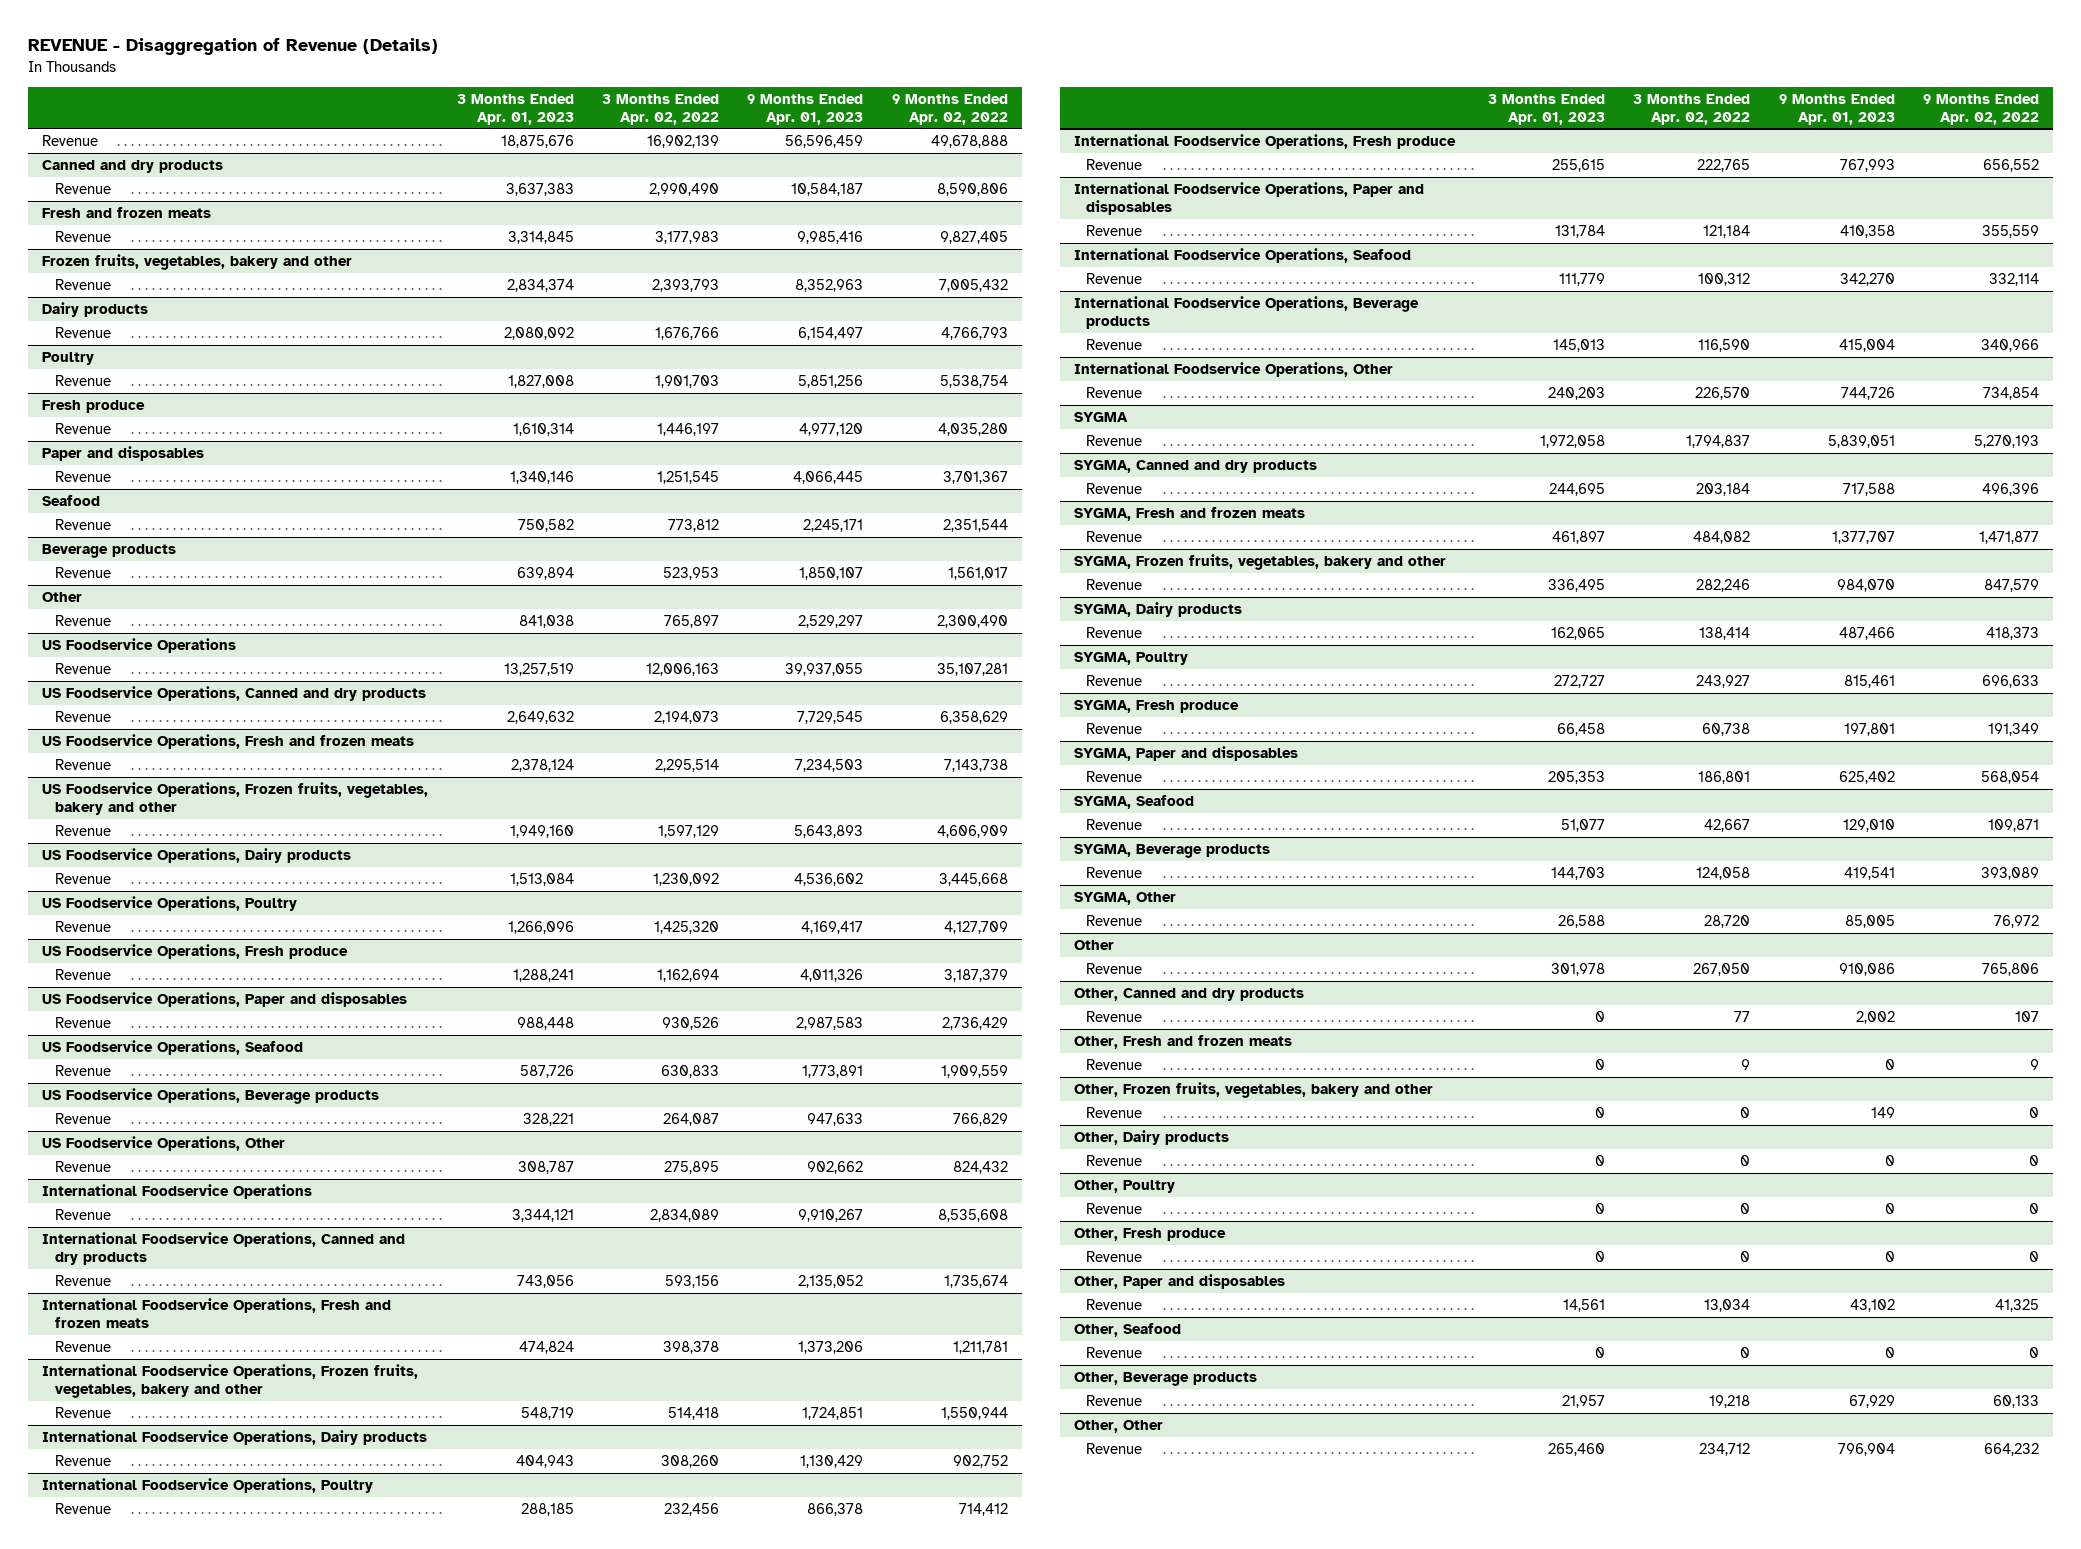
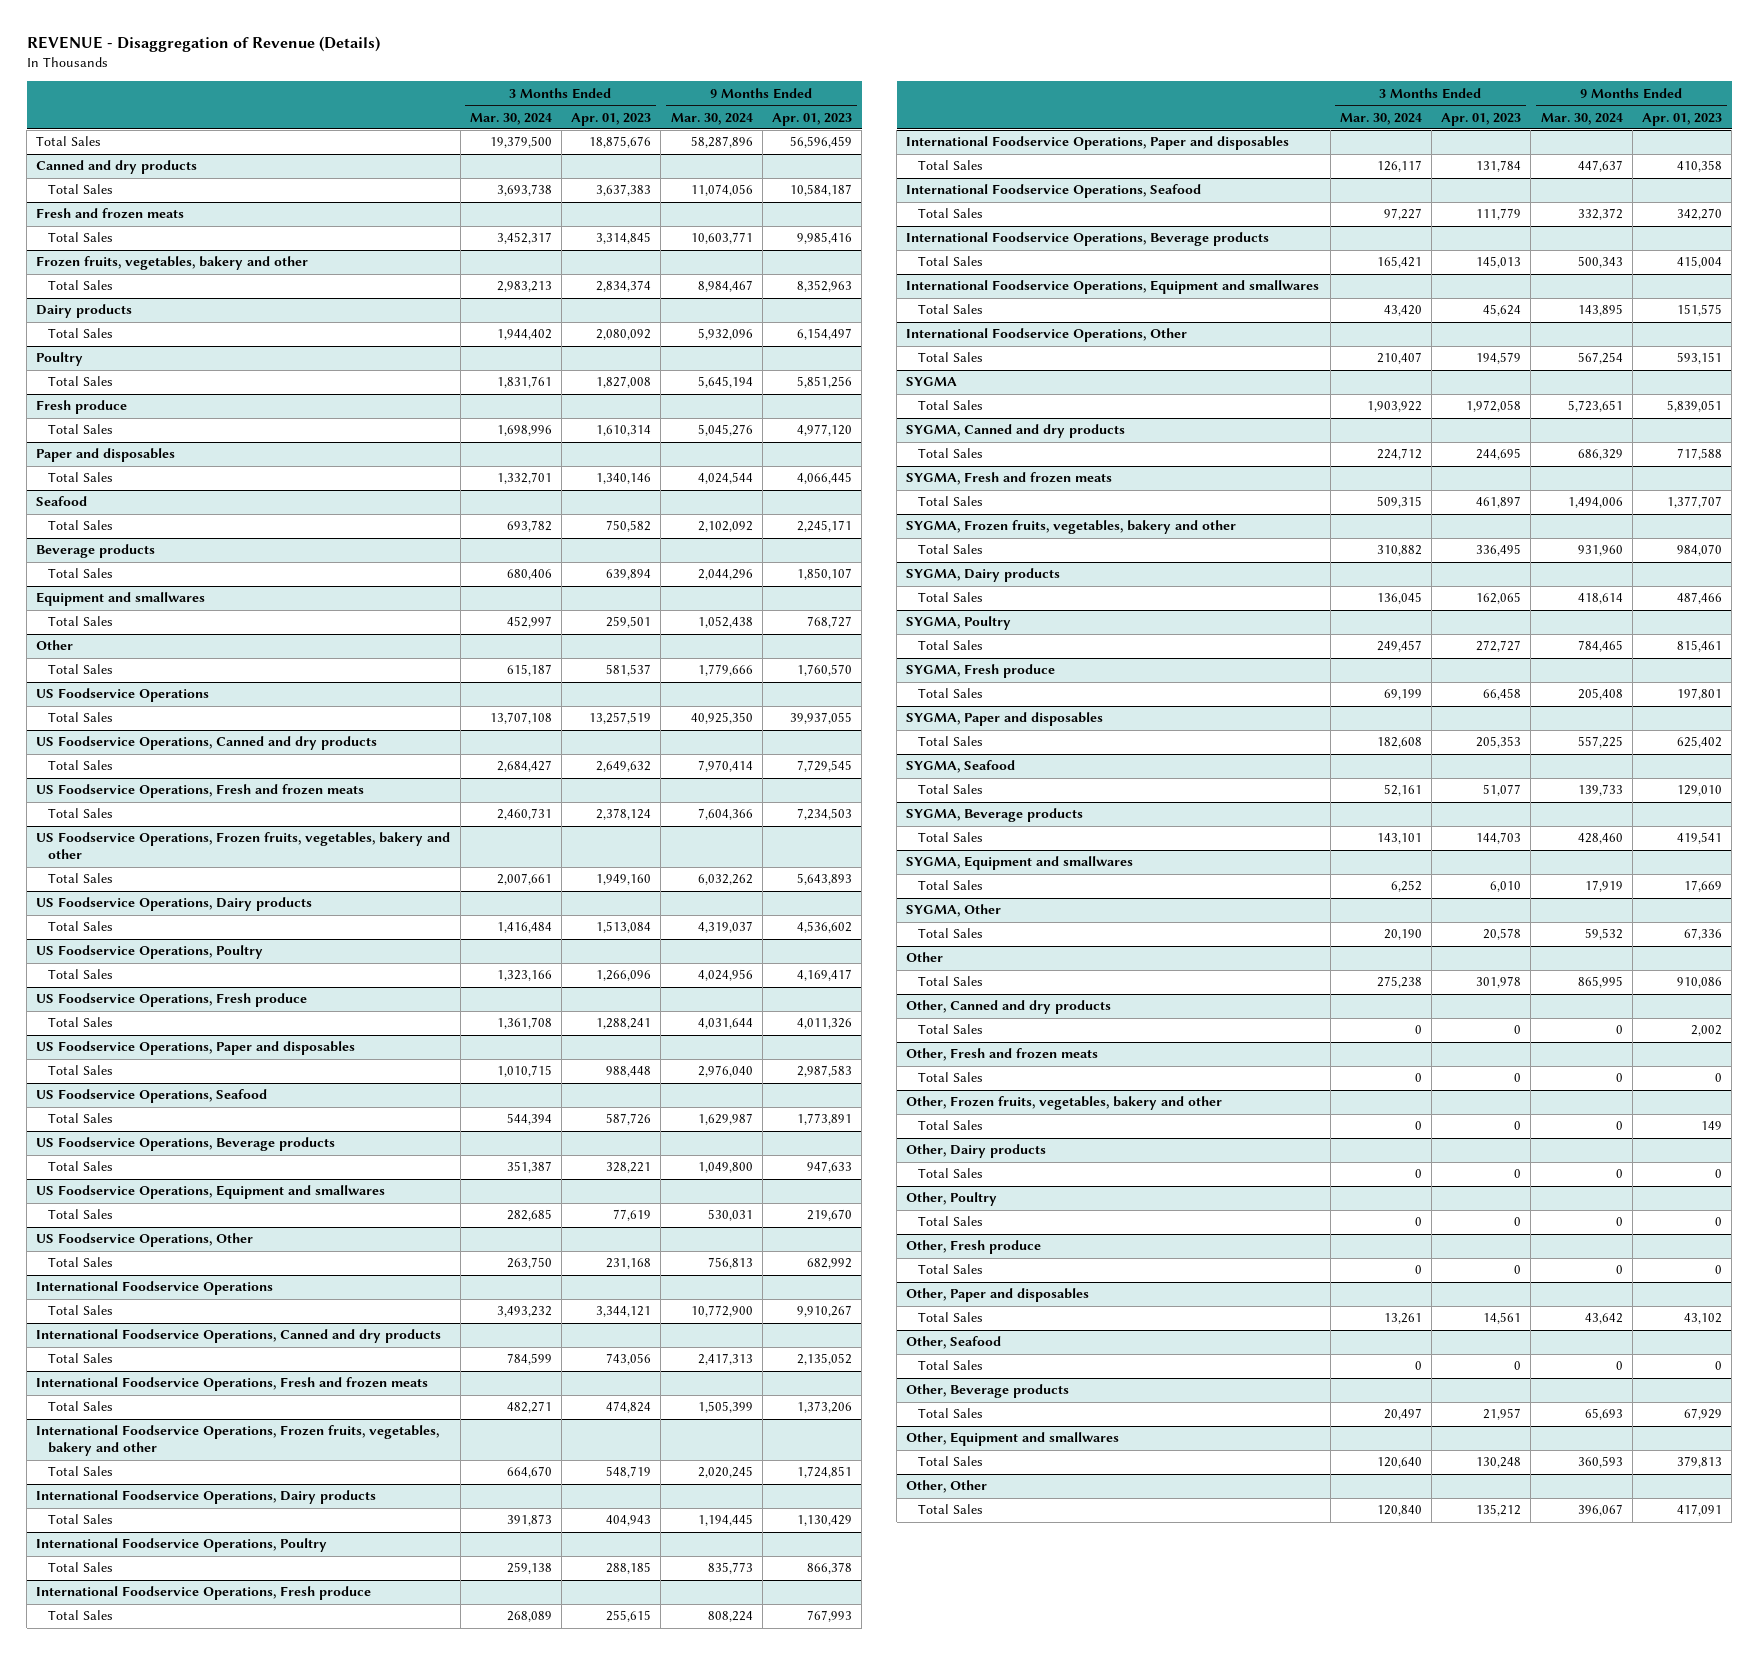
- | 3 Months Ended Apr. 01, 2023 | 3 Months Ended Apr. 02, 2022 | 9 Months Ended Apr. 01, 2023 | 9 Months Ended Apr. 02, 2022
+ | 3 Months Ended Mar. 30, 2024 | 3 Months Ended Apr. 01, 2023 | 9 Months Ended Mar. 30, 2024 | 9 Months Ended Apr. 01, 2023
- Revenue | 18,875,676 | 16,902,139 | 56,596,459 | 49,678,888
+ Total Sales | 19,379,500 | 18,875,676 | 58,287,896 | 56,596,459
@ Canned and dry products
- Revenue | 3,637,383 | 2,990,490 | 10,584,187 | 8,590,806
+ Total Sales | 3,693,738 | 3,637,383 | 11,074,056 | 10,584,187
@ Fresh and frozen meats
- Revenue | 3,314,845 | 3,177,983 | 9,985,416 | 9,827,405
+ Total Sales | 3,452,317 | 3,314,845 | 10,603,771 | 9,985,416
@ Frozen fruits, vegetables, bakery and other
- Revenue | 2,834,374 | 2,393,793 | 8,352,963 | 7,005,432
+ Total Sales | 2,983,213 | 2,834,374 | 8,984,467 | 8,352,963
@ Dairy products
- Revenue | 2,080,092 | 1,676,766 | 6,154,497 | 4,766,793
+ Total Sales | 1,944,402 | 2,080,092 | 5,932,096 | 6,154,497
@ Poultry
- Revenue | 1,827,008 | 1,901,703 | 5,851,256 | 5,538,754
+ Total Sales | 1,831,761 | 1,827,008 | 5,645,194 | 5,851,256
@ Fresh produce
- Revenue | 1,610,314 | 1,446,197 | 4,977,120 | 4,035,280
+ Total Sales | 1,698,996 | 1,610,314 | 5,045,276 | 4,977,120
@ Paper and disposables
- Revenue | 1,340,146 | 1,251,545 | 4,066,445 | 3,701,367
+ Total Sales | 1,332,701 | 1,340,146 | 4,024,544 | 4,066,445
@ Seafood
- Revenue | 750,582 | 773,812 | 2,245,171 | 2,351,544
+ Total Sales | 693,782 | 750,582 | 2,102,092 | 2,245,171
@ Beverage products
- Revenue | 639,894 | 523,953 | 1,850,107 | 1,561,017
+ Total Sales | 680,406 | 639,894 | 2,044,296 | 1,850,107
+ Equipment and smallwares
+ Total Sales | 452,997 | 259,501 | 1,052,438 | 768,727
@ Other
- Revenue | 841,038 | 765,897 | 2,529,297 | 2,300,490
+ Total Sales | 615,187 | 581,537 | 1,779,666 | 1,760,570
@ US Foodservice Operations
- Revenue | 13,257,519 | 12,006,163 | 39,937,055 | 35,107,281
+ Total Sales | 13,707,108 | 13,257,519 | 40,925,350 | 39,937,055
@ US Foodservice Operations, Canned and dry products
- Revenue | 2,649,632 | 2,194,073 | 7,729,545 | 6,358,629
+ Total Sales | 2,684,427 | 2,649,632 | 7,970,414 | 7,729,545
@ US Foodservice Operations, Fresh and frozen meats
- Revenue | 2,378,124 | 2,295,514 | 7,234,503 | 7,143,738
+ Total Sales | 2,460,731 | 2,378,124 | 7,604,366 | 7,234,503
@ US Foodservice Operations, Frozen fruits, vegetables, bakery and other
- Revenue | 1,949,160 | 1,597,129 | 5,643,893 | 4,606,909
+ Total Sales | 2,007,661 | 1,949,160 | 6,032,262 | 5,643,893
@ US Foodservice Operations, Dairy products
- Revenue | 1,513,084 | 1,230,092 | 4,536,602 | 3,445,668
+ Total Sales | 1,416,484 | 1,513,084 | 4,319,037 | 4,536,602
@ US Foodservice Operations, Poultry
- Revenue | 1,266,096 | 1,425,320 | 4,169,417 | 4,127,709
+ Total Sales | 1,323,166 | 1,266,096 | 4,024,956 | 4,169,417
@ US Foodservice Operations, Fresh produce
- Revenue | 1,288,241 | 1,162,694 | 4,011,326 | 3,187,379
+ Total Sales | 1,361,708 | 1,288,241 | 4,031,644 | 4,011,326
@ US Foodservice Operations, Paper and disposables
- Revenue | 988,448 | 930,526 | 2,987,583 | 2,736,429
+ Total Sales | 1,010,715 | 988,448 | 2,976,040 | 2,987,583
@ US Foodservice Operations, Seafood
- Revenue | 587,726 | 630,833 | 1,773,891 | 1,909,559
+ Total Sales | 544,394 | 587,726 | 1,629,987 | 1,773,891
@ US Foodservice Operations, Beverage products
- Revenue | 328,221 | 264,087 | 947,633 | 766,829
+ Total Sales | 351,387 | 328,221 | 1,049,800 | 947,633
+ US Foodservice Operations, Equipment and smallwares
+ Total Sales | 282,685 | 77,619 | 530,031 | 219,670
@ US Foodservice Operations, Other
- Revenue | 308,787 | 275,895 | 902,662 | 824,432
+ Total Sales | 263,750 | 231,168 | 756,813 | 682,992
@ International Foodservice Operations
- Revenue | 3,344,121 | 2,834,089 | 9,910,267 | 8,535,608
+ Total Sales | 3,493,232 | 3,344,121 | 10,772,900 | 9,910,267
@ International Foodservice Operations, Canned and dry products
- Revenue | 743,056 | 593,156 | 2,135,052 | 1,735,674
+ Total Sales | 784,599 | 743,056 | 2,417,313 | 2,135,052
@ International Foodservice Operations, Fresh and frozen meats
- Revenue | 474,824 | 398,378 | 1,373,206 | 1,211,781
+ Total Sales | 482,271 | 474,824 | 1,505,399 | 1,373,206
@ International Foodservice Operations, Frozen fruits, vegetables, bakery and other
- Revenue | 548,719 | 514,418 | 1,724,851 | 1,550,944
+ Total Sales | 664,670 | 548,719 | 2,020,245 | 1,724,851
@ International Foodservice Operations, Dairy products
- Revenue | 404,943 | 308,260 | 1,130,429 | 902,752
+ Total Sales | 391,873 | 404,943 | 1,194,445 | 1,130,429
@ International Foodservice Operations, Poultry
- Revenue | 288,185 | 232,456 | 866,378 | 714,412
+ Total Sales | 259,138 | 288,185 | 835,773 | 866,378
@ International Foodservice Operations, Fresh produce
- Revenue | 255,615 | 222,765 | 767,993 | 656,552
+ Total Sales | 268,089 | 255,615 | 808,224 | 767,993
@ International Foodservice Operations, Paper and disposables
- Revenue | 131,784 | 121,184 | 410,358 | 355,559
+ Total Sales | 126,117 | 131,784 | 447,637 | 410,358
@ International Foodservice Operations, Seafood
- Revenue | 111,779 | 100,312 | 342,270 | 332,114
+ Total Sales | 97,227 | 111,779 | 332,372 | 342,270
@ International Foodservice Operations, Beverage products
- Revenue | 145,013 | 116,590 | 415,004 | 340,966
+ Total Sales | 165,421 | 145,013 | 500,343 | 415,004
+ International Foodservice Operations, Equipment and smallwares
+ Total Sales | 43,420 | 45,624 | 143,895 | 151,575
@ International Foodservice Operations, Other
- Revenue | 240,203 | 226,570 | 744,726 | 734,854
+ Total Sales | 210,407 | 194,579 | 567,254 | 593,151
@ SYGMA
- Revenue | 1,972,058 | 1,794,837 | 5,839,051 | 5,270,193
+ Total Sales | 1,903,922 | 1,972,058 | 5,723,651 | 5,839,051
@ SYGMA, Canned and dry products
- Revenue | 244,695 | 203,184 | 717,588 | 496,396
+ Total Sales | 224,712 | 244,695 | 686,329 | 717,588
@ SYGMA, Fresh and frozen meats
- Revenue | 461,897 | 484,082 | 1,377,707 | 1,471,877
+ Total Sales | 509,315 | 461,897 | 1,494,006 | 1,377,707
@ SYGMA, Frozen fruits, vegetables, bakery and other
- Revenue | 336,495 | 282,246 | 984,070 | 847,579
+ Total Sales | 310,882 | 336,495 | 931,960 | 984,070
@ SYGMA, Dairy products
- Revenue | 162,065 | 138,414 | 487,466 | 418,373
+ Total Sales | 136,045 | 162,065 | 418,614 | 487,466
@ SYGMA, Poultry
- Revenue | 272,727 | 243,927 | 815,461 | 696,633
+ Total Sales | 249,457 | 272,727 | 784,465 | 815,461
@ SYGMA, Fresh produce
- Revenue | 66,458 | 60,738 | 197,801 | 191,349
+ Total Sales | 69,199 | 66,458 | 205,408 | 197,801
@ SYGMA, Paper and disposables
- Revenue | 205,353 | 186,801 | 625,402 | 568,054
+ Total Sales | 182,608 | 205,353 | 557,225 | 625,402
@ SYGMA, Seafood
- Revenue | 51,077 | 42,667 | 129,010 | 109,871
+ Total Sales | 52,161 | 51,077 | 139,733 | 129,010
@ SYGMA, Beverage products
- Revenue | 144,703 | 124,058 | 419,541 | 393,089
+ Total Sales | 143,101 | 144,703 | 428,460 | 419,541
+ SYGMA, Equipment and smallwares
+ Total Sales | 6,252 | 6,010 | 17,919 | 17,669
@ SYGMA, Other
- Revenue | 26,588 | 28,720 | 85,005 | 76,972
+ Total Sales | 20,190 | 20,578 | 59,532 | 67,336
@ Other
- Revenue | 301,978 | 267,050 | 910,086 | 765,806
+ Total Sales | 275,238 | 301,978 | 865,995 | 910,086
@ Other, Canned and dry products
- Revenue | 0 | 77 | 2,002 | 107
+ Total Sales | 0 | 0 | 0 | 2,002
@ Other, Fresh and frozen meats
- Revenue | 0 | 9 | 0 | 9
+ Total Sales | 0 | 0 | 0 | 0
@ Other, Frozen fruits, vegetables, bakery and other
- Revenue | 0 | 0 | 149 | 0
+ Total Sales | 0 | 0 | 0 | 149
@ Other, Dairy products
- Revenue | 0 | 0 | 0 | 0
+ Total Sales | 0 | 0 | 0 | 0
@ Other, Poultry
- Revenue | 0 | 0 | 0 | 0
+ Total Sales | 0 | 0 | 0 | 0
@ Other, Fresh produce
- Revenue | 0 | 0 | 0 | 0
+ Total Sales | 0 | 0 | 0 | 0
@ Other, Paper and disposables
- Revenue | 14,561 | 13,034 | 43,102 | 41,325
+ Total Sales | 13,261 | 14,561 | 43,642 | 43,102
@ Other, Seafood
- Revenue | 0 | 0 | 0 | 0
+ Total Sales | 0 | 0 | 0 | 0
@ Other, Beverage products
- Revenue | 21,957 | 19,218 | 67,929 | 60,133
+ Total Sales | 20,497 | 21,957 | 65,693 | 67,929
+ Other, Equipment and smallwares
+ Total Sales | 120,640 | 130,248 | 360,593 | 379,813
@ Other, Other
- Revenue | 265,460 | 234,712 | 796,904 | 664,232
+ Total Sales | 120,840 | 135,212 | 396,067 | 417,091

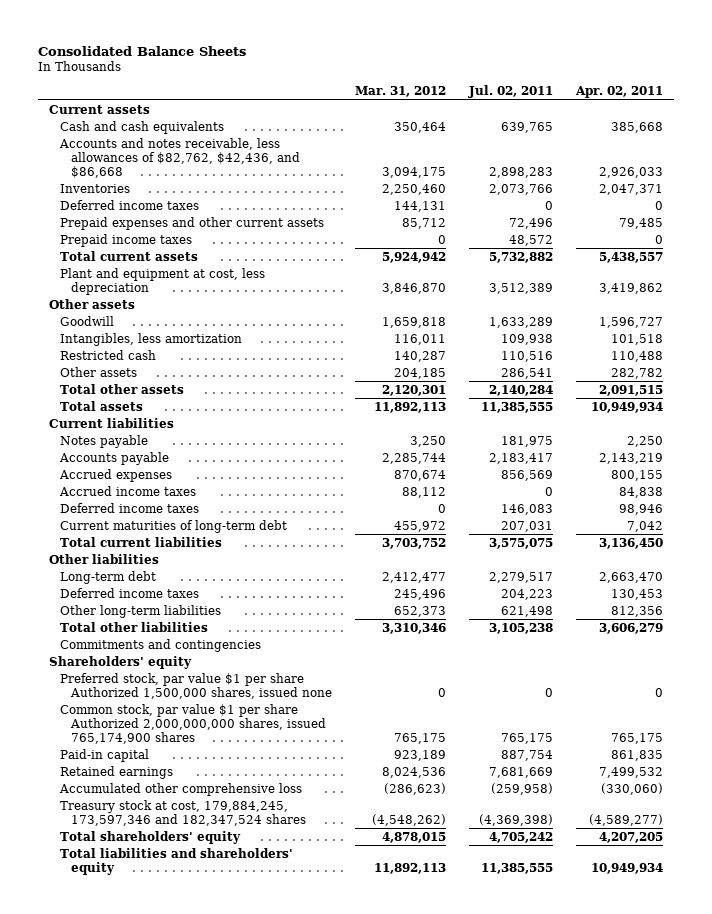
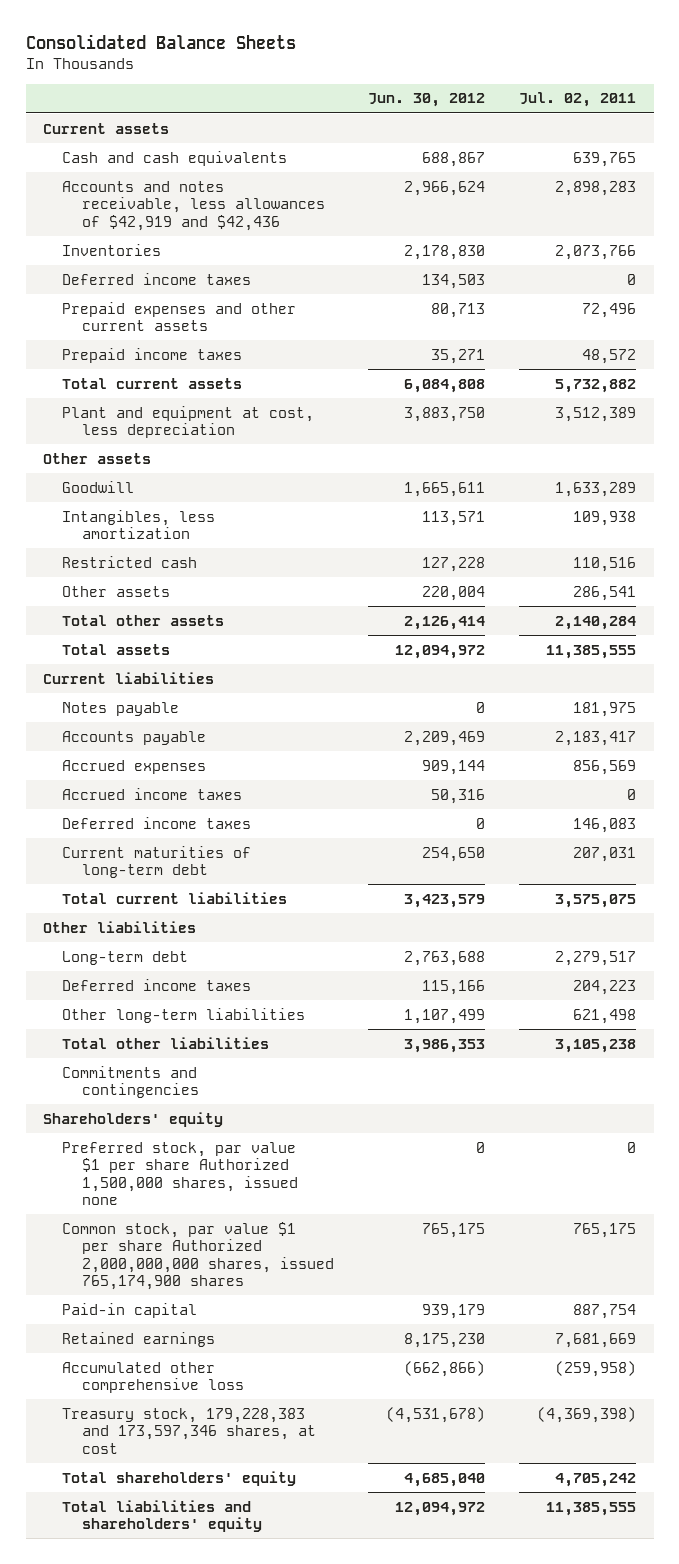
- | Mar. 31, 2012 | Jul. 02, 2011 | Apr. 02, 2011
+ | Jun. 30, 2012 | Jul. 02, 2011
- Accounts and notes receivable, less allowances of $82,762, $42,436, and $86,668 | 3,094,175 | 2,898,283 | 2,926,033
+ Accounts and notes receivable, less allowances of $42,919 and $42,436 | 2,966,624 | 2,898,283
- Treasury stock at cost, 179,884,245, 173,597,346 and 182,347,524 shares | (4,548,262) | (4,369,398) | (4,589,277)
+ Treasury stock, 179,228,383 and 173,597,346 shares, at cost | (4,531,678) | (4,369,398)

